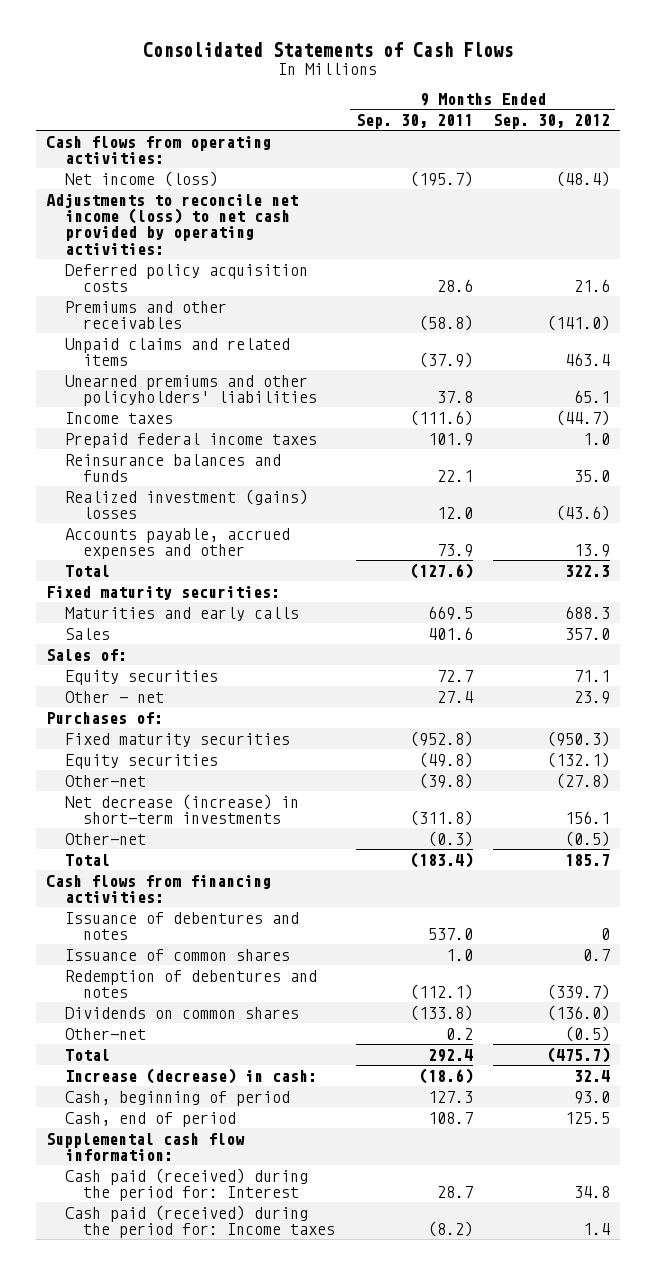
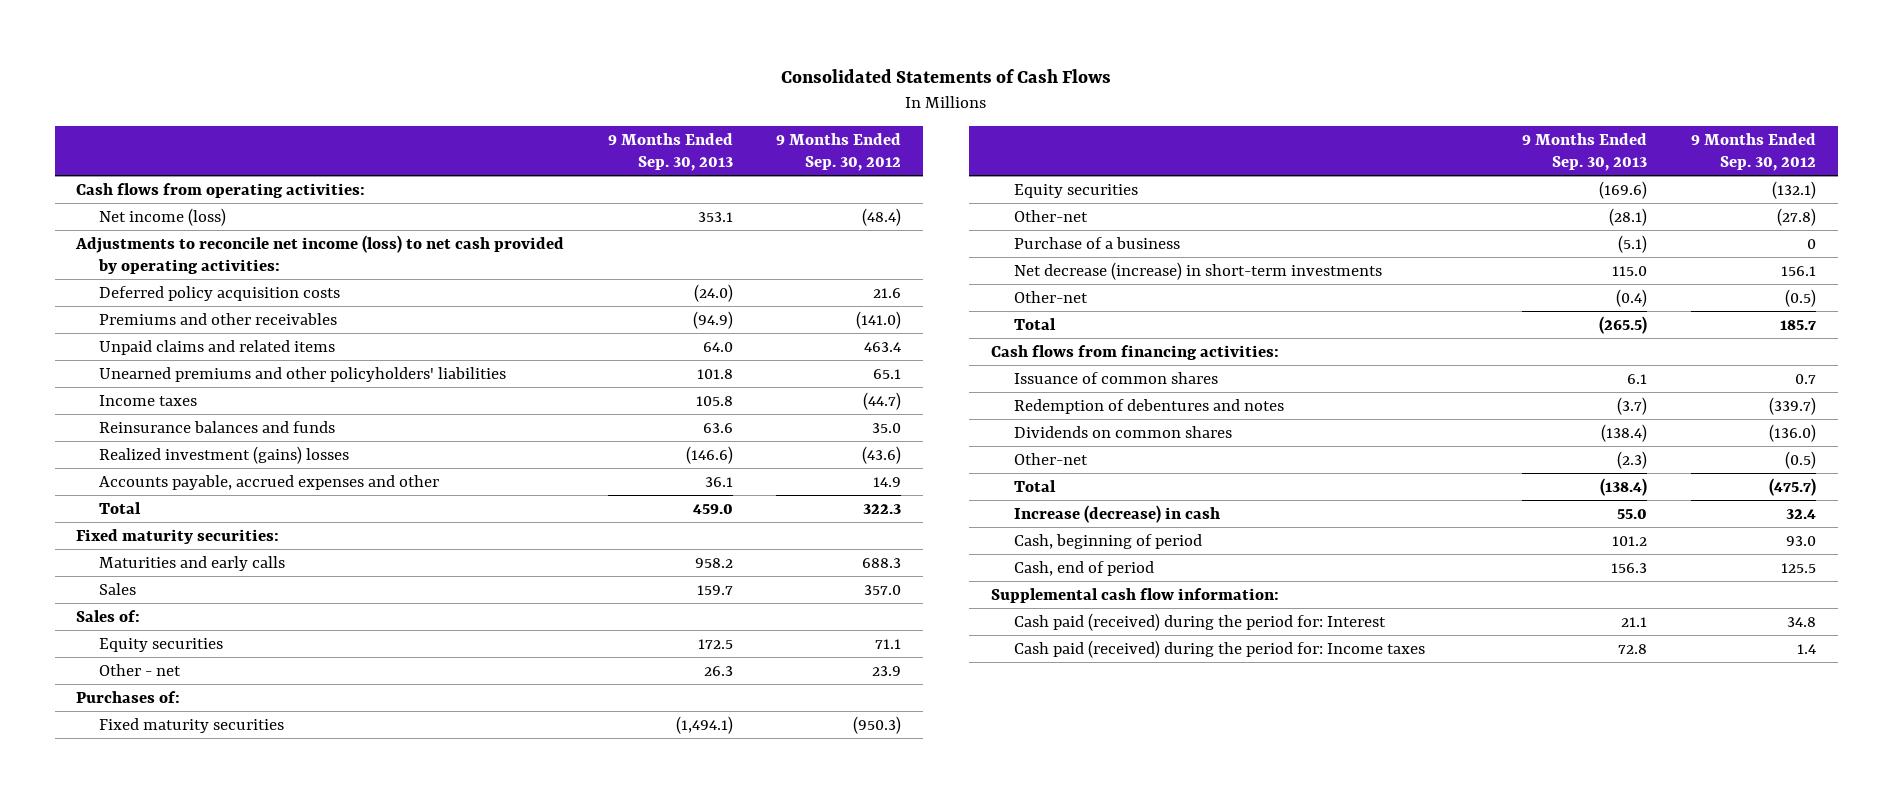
- | 9 Months Ended Sep. 30, 2011 | 9 Months Ended Sep. 30, 2012
+ | 9 Months Ended Sep. 30, 2013 | 9 Months Ended Sep. 30, 2012
- Prepaid federal income taxes | 101.9 | 1.0
- Accounts payable, accrued expenses and other | 73.9 | 13.9
+ Accounts payable, accrued expenses and other | 36.1 | 14.9
+ Purchase of a business | (5.1) | 0
- Issuance of debentures and notes | 537.0 | 0
- Increase (decrease) in cash: | (18.6) | 32.4
+ Increase (decrease) in cash | 55.0 | 32.4

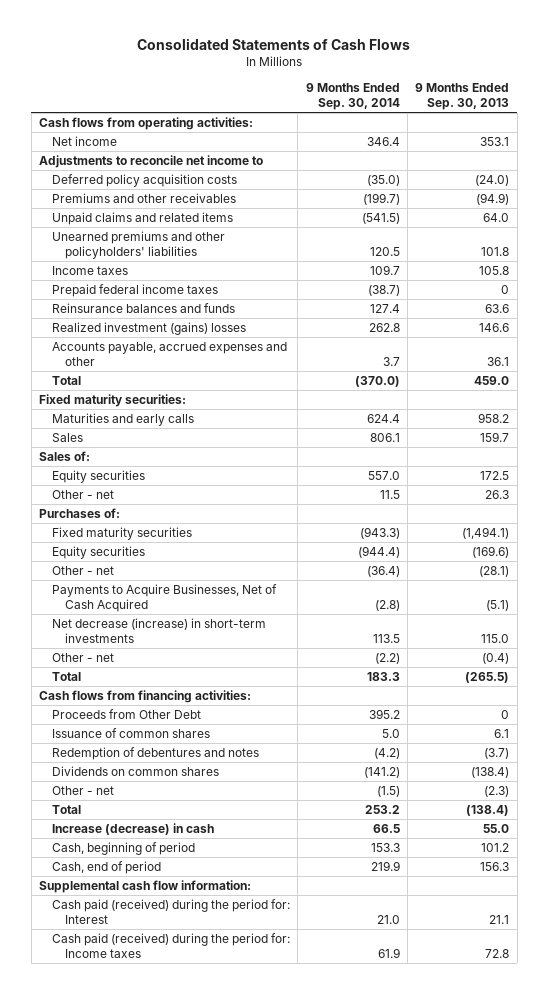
- | 9 Months Ended Sep. 30, 2013 | 9 Months Ended Sep. 30, 2012
+ | 9 Months Ended Sep. 30, 2014 | 9 Months Ended Sep. 30, 2013
- Net income (loss) | 353.1 | (48.4)
- Adjustments to reconcile net income (loss) to net cash provided by operating activities:
+ Net income | 346.4 | 353.1
+ Adjustments to reconcile net income to
+ Prepaid federal income taxes | (38.7) | 0
- Realized investment (gains) losses | (146.6) | (43.6)
+ Realized investment (gains) losses | 262.8 | 146.6
- Other-net | (28.1) | (27.8)
- Purchase of a business | (5.1) | 0
+ Other - net | (36.4) | (28.1)
+ Payments to Acquire Businesses, Net of Cash Acquired | (2.8) | (5.1)
- Other-net | (0.4) | (0.5)
+ Other - net | (2.2) | (0.4)
+ Proceeds from Other Debt | 395.2 | 0
- Other-net | (2.3) | (0.5)
+ Other - net | (1.5) | (2.3)

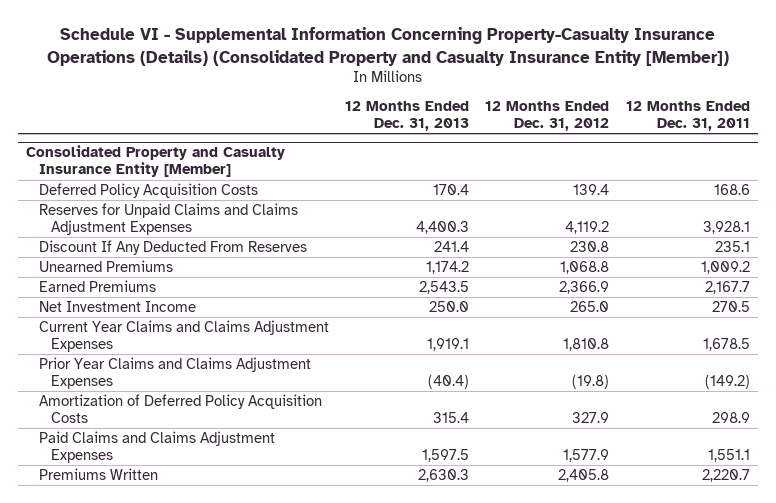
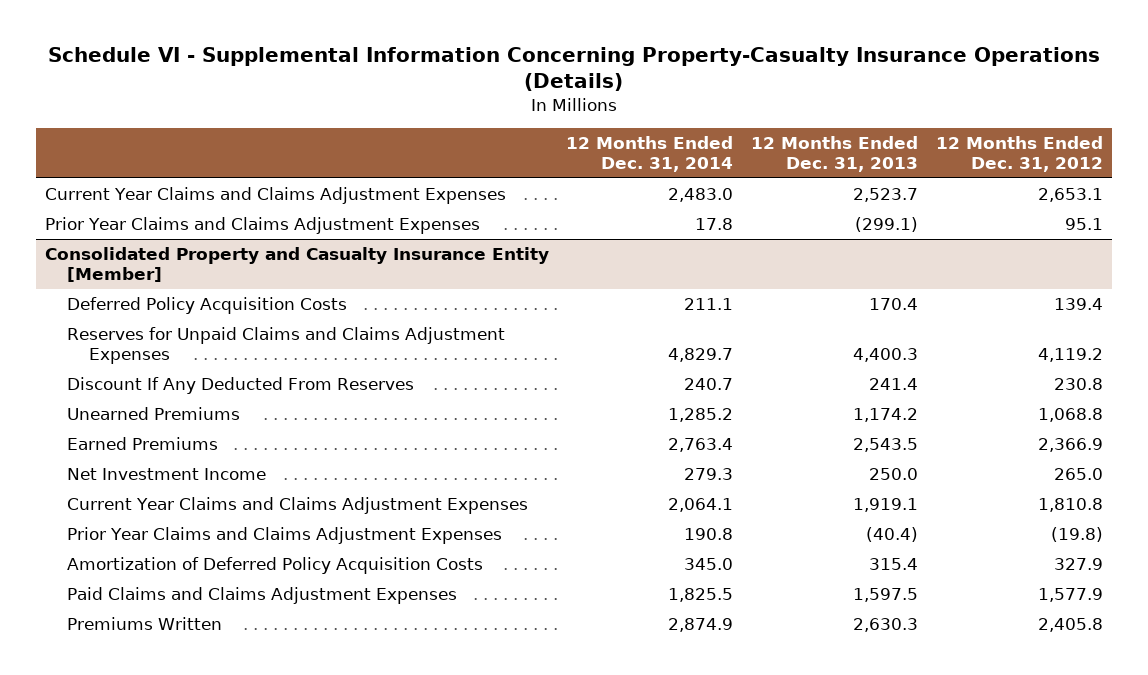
- Schedule VI - Supplemental Information Concerning Property-Casualty Insurance Operations (Details) (Consolidated Property and Casualty Insurance Entity [Member])
+ Schedule VI - Supplemental Information Concerning Property-Casualty Insurance Operations (Details)
- | 12 Months Ended Dec. 31, 2013 | 12 Months Ended Dec. 31, 2012 | 12 Months Ended Dec. 31, 2011
+ | 12 Months Ended Dec. 31, 2014 | 12 Months Ended Dec. 31, 2013 | 12 Months Ended Dec. 31, 2012
+ Current Year Claims and Claims Adjustment Expenses | 2,483.0 | 2,523.7 | 2,653.1
+ Prior Year Claims and Claims Adjustment Expenses | 17.8 | (299.1) | 95.1

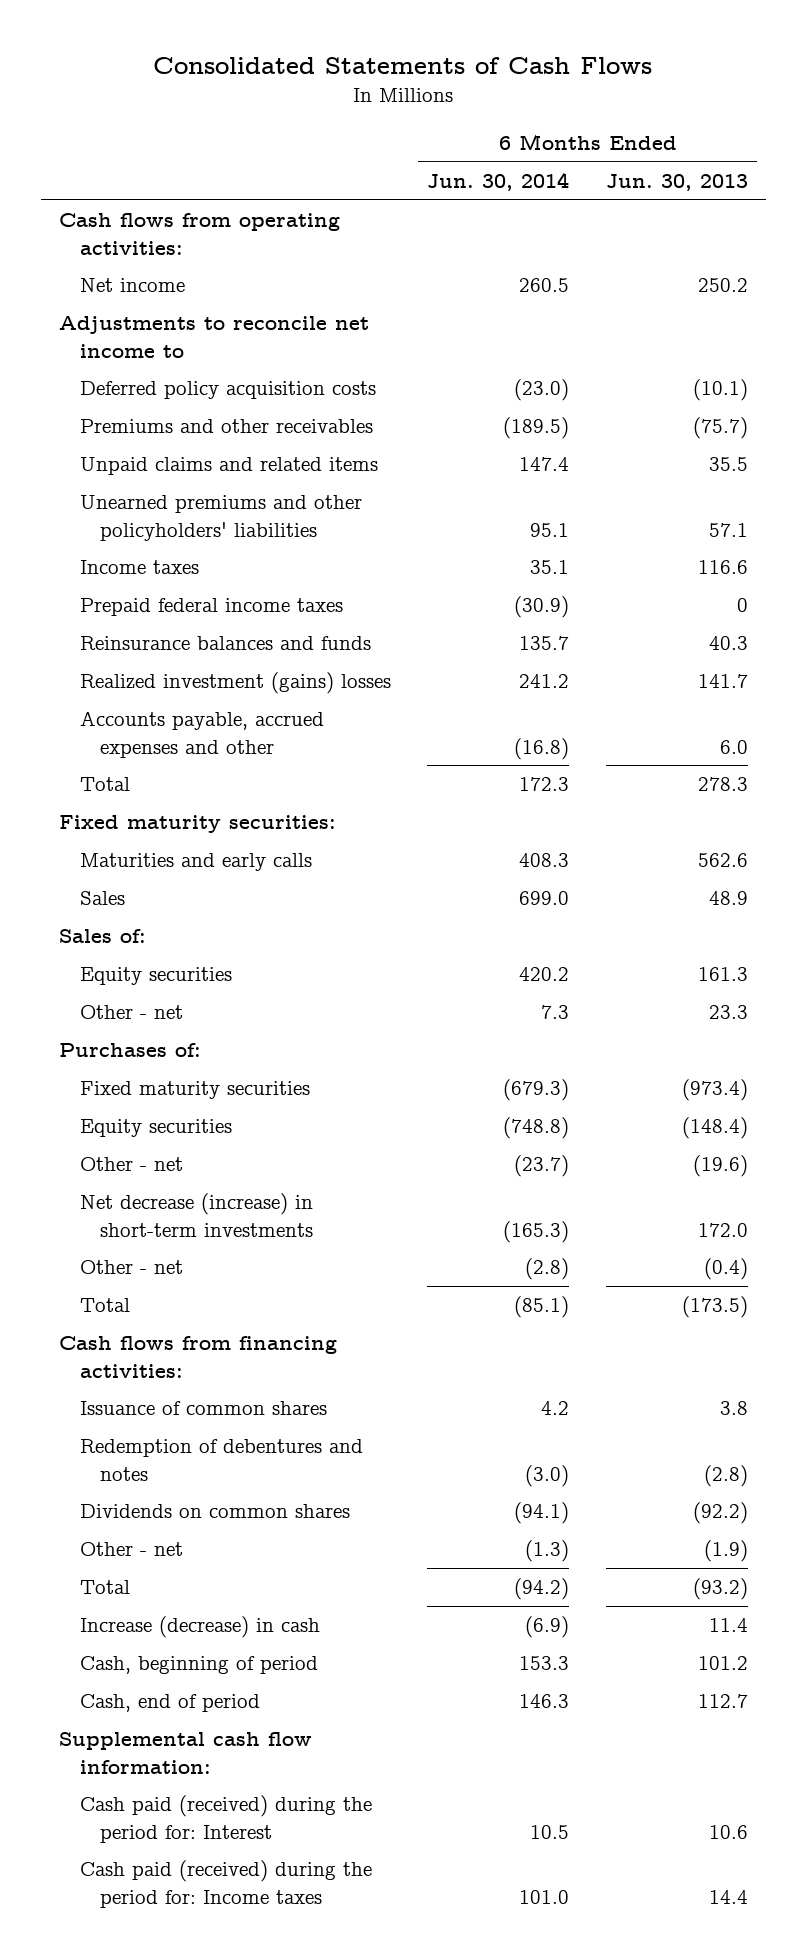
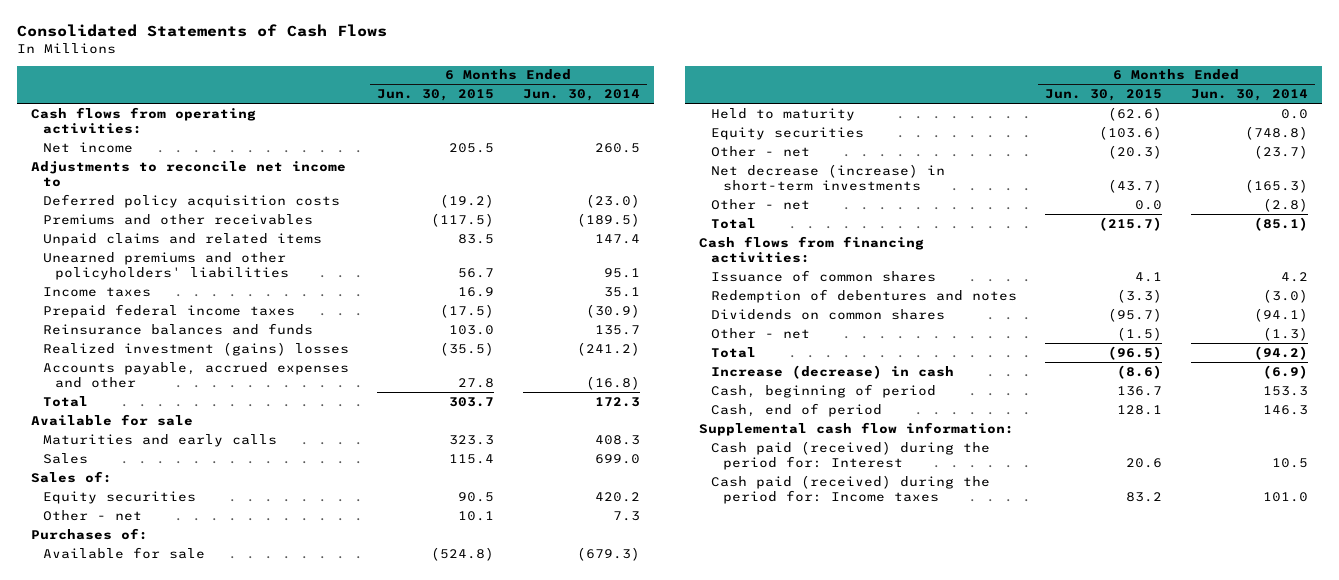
- | 6 Months Ended Jun. 30, 2014 | 6 Months Ended Jun. 30, 2013
+ | 6 Months Ended Jun. 30, 2015 | 6 Months Ended Jun. 30, 2014
- Realized investment (gains) losses | 241.2 | 141.7
+ Realized investment (gains) losses | (35.5) | (241.2)
- Fixed maturity securities:
+ Available for sale
- Fixed maturity securities | (679.3) | (973.4)
+ Available for sale | (524.8) | (679.3)
+ Held to maturity | (62.6) | 0.0

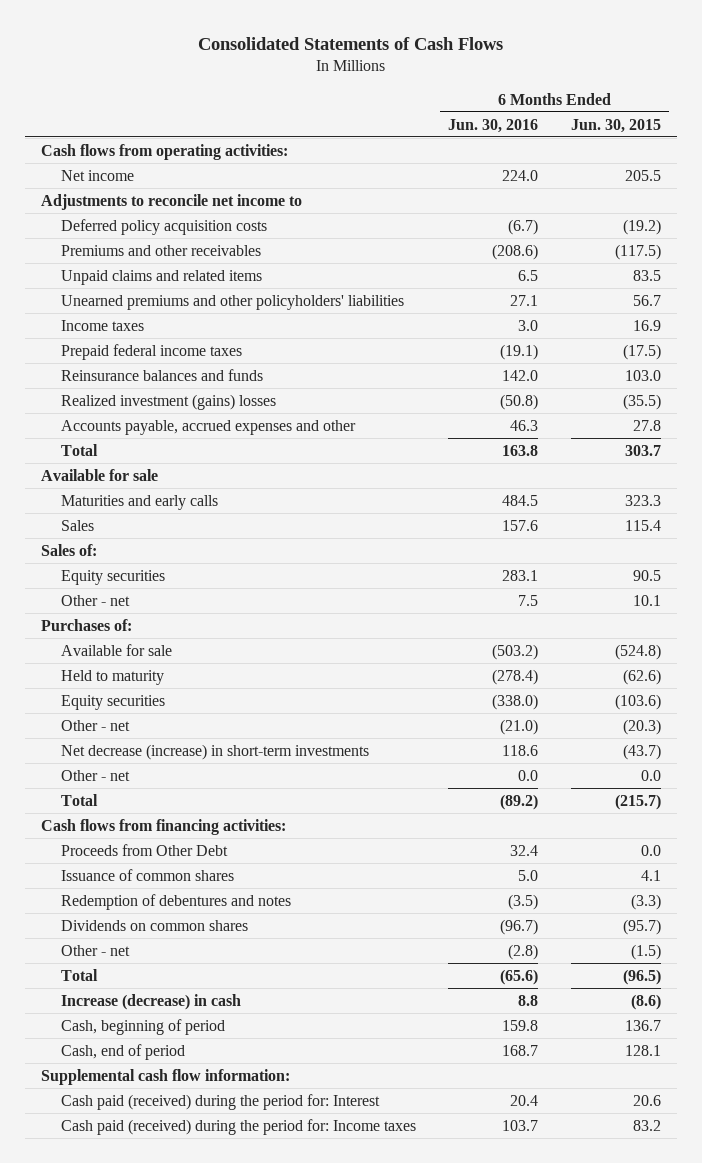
- | 6 Months Ended Jun. 30, 2015 | 6 Months Ended Jun. 30, 2014
+ | 6 Months Ended Jun. 30, 2016 | 6 Months Ended Jun. 30, 2015
+ Proceeds from Other Debt | 32.4 | 0.0

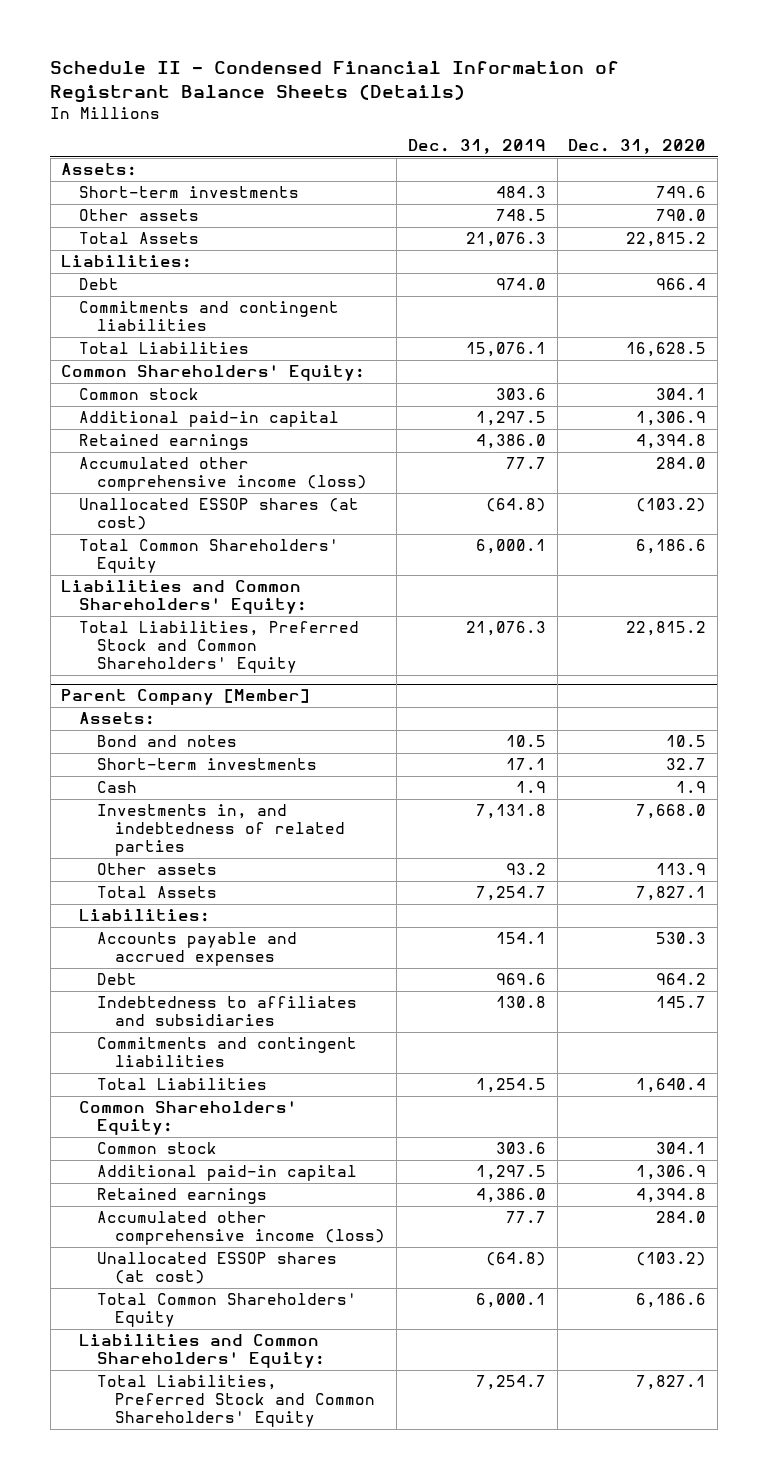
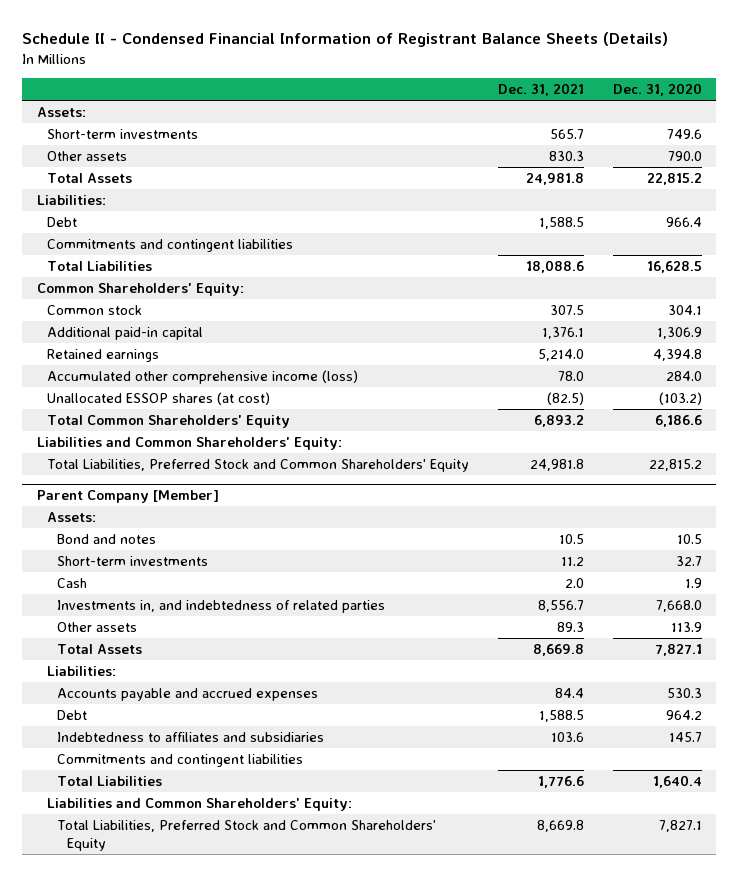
- | Dec. 31, 2019 | Dec. 31, 2020
+ | Dec. 31, 2021 | Dec. 31, 2020
@ Parent Company [Member]
- Common Shareholders' Equity:
- Common stock | 303.6 | 304.1
- Additional paid-in capital | 1,297.5 | 1,306.9
- Retained earnings | 4,386.0 | 4,394.8
- Accumulated other comprehensive income (loss) | 77.7 | 284.0
- Unallocated ESSOP shares (at cost) | (64.8) | (103.2)
- Total Common Shareholders' Equity | 6,000.1 | 6,186.6

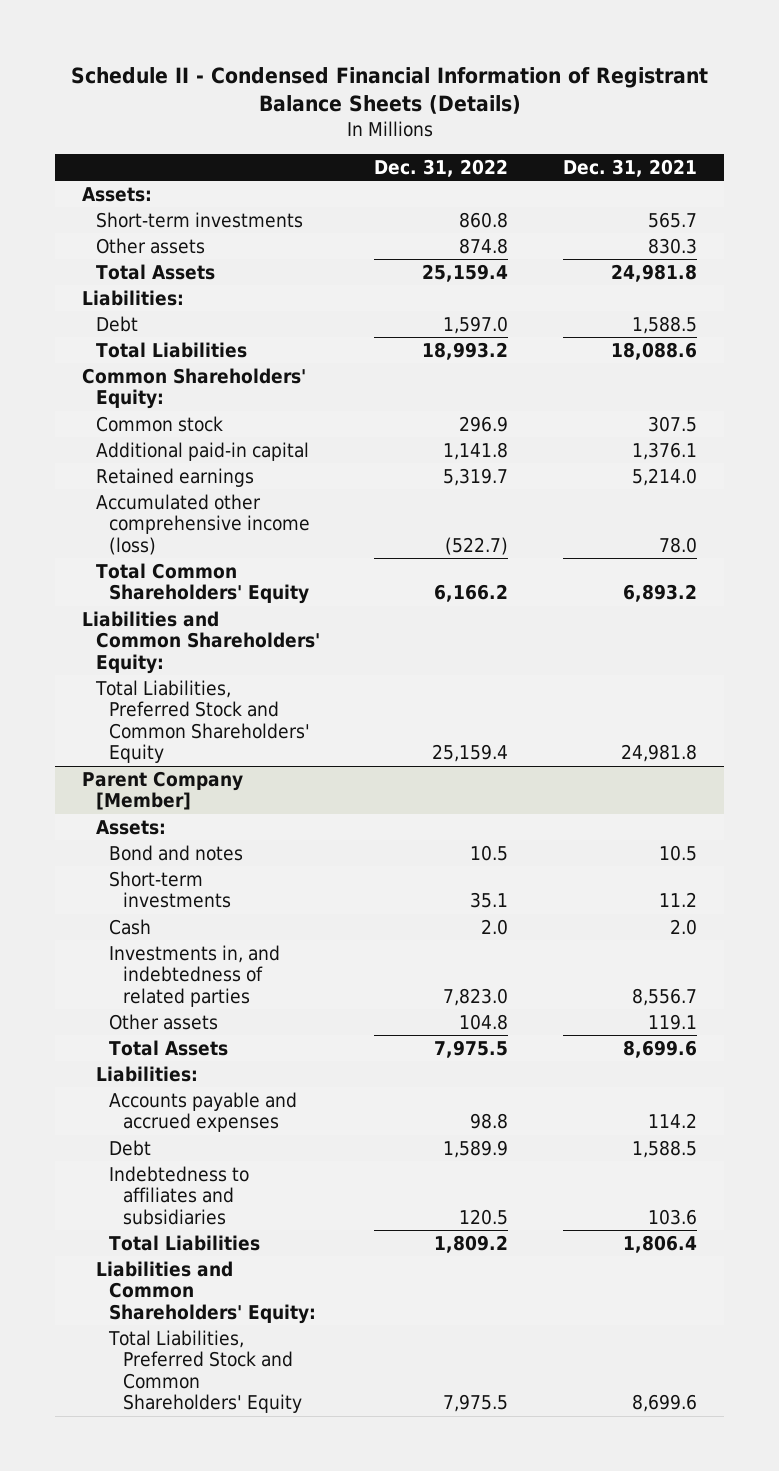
- | Dec. 31, 2021 | Dec. 31, 2020
+ | Dec. 31, 2022 | Dec. 31, 2021
- Commitments and contingent liabilities
- Unallocated ESSOP shares (at cost) | (82.5) | (103.2)
@ Parent Company [Member]
- Other assets | 89.3 | 113.9
- Total Assets | 8,669.8 | 7,827.1
+ Other assets | 104.8 | 119.1
+ Total Assets | 7,975.5 | 8,699.6
- Accounts payable and accrued expenses | 84.4 | 530.3
+ Accounts payable and accrued expenses | 98.8 | 114.2
- Commitments and contingent liabilities
- Total Liabilities | 1,776.6 | 1,640.4
+ Total Liabilities | 1,809.2 | 1,806.4
- Total Liabilities, Preferred Stock and Common Shareholders' Equity | 8,669.8 | 7,827.1
+ Total Liabilities, Preferred Stock and Common Shareholders' Equity | 7,975.5 | 8,699.6

